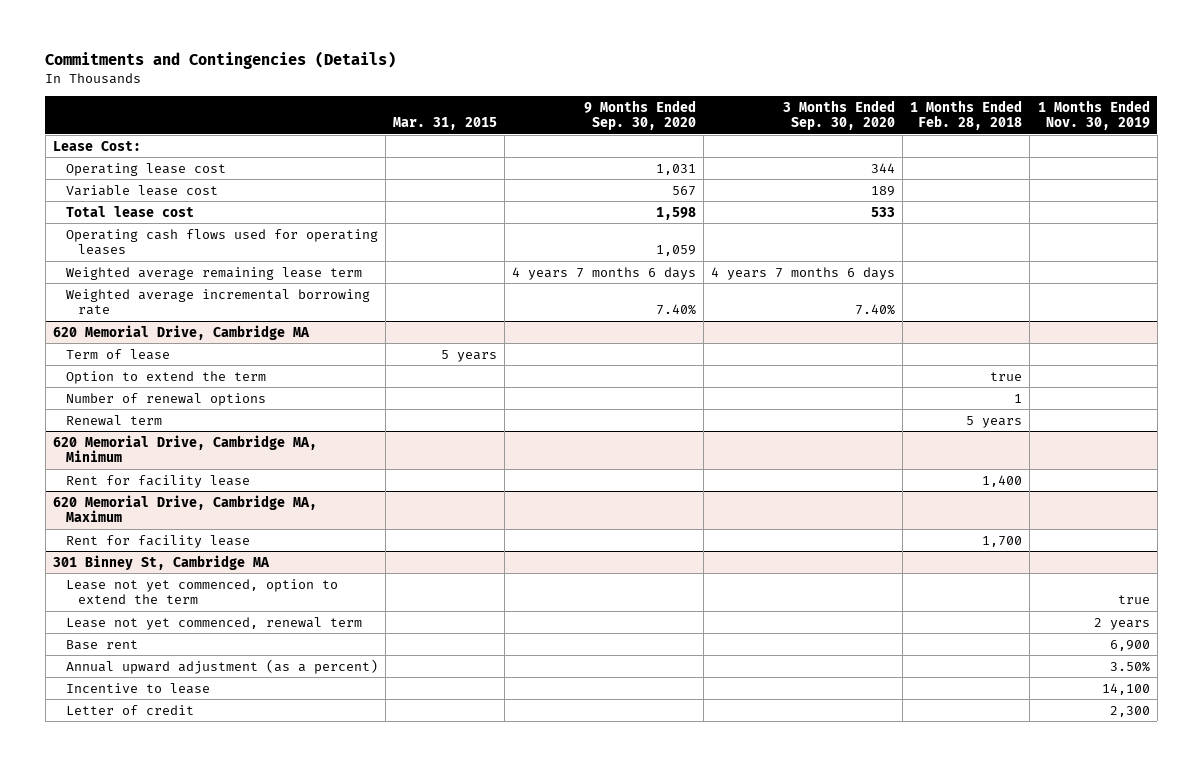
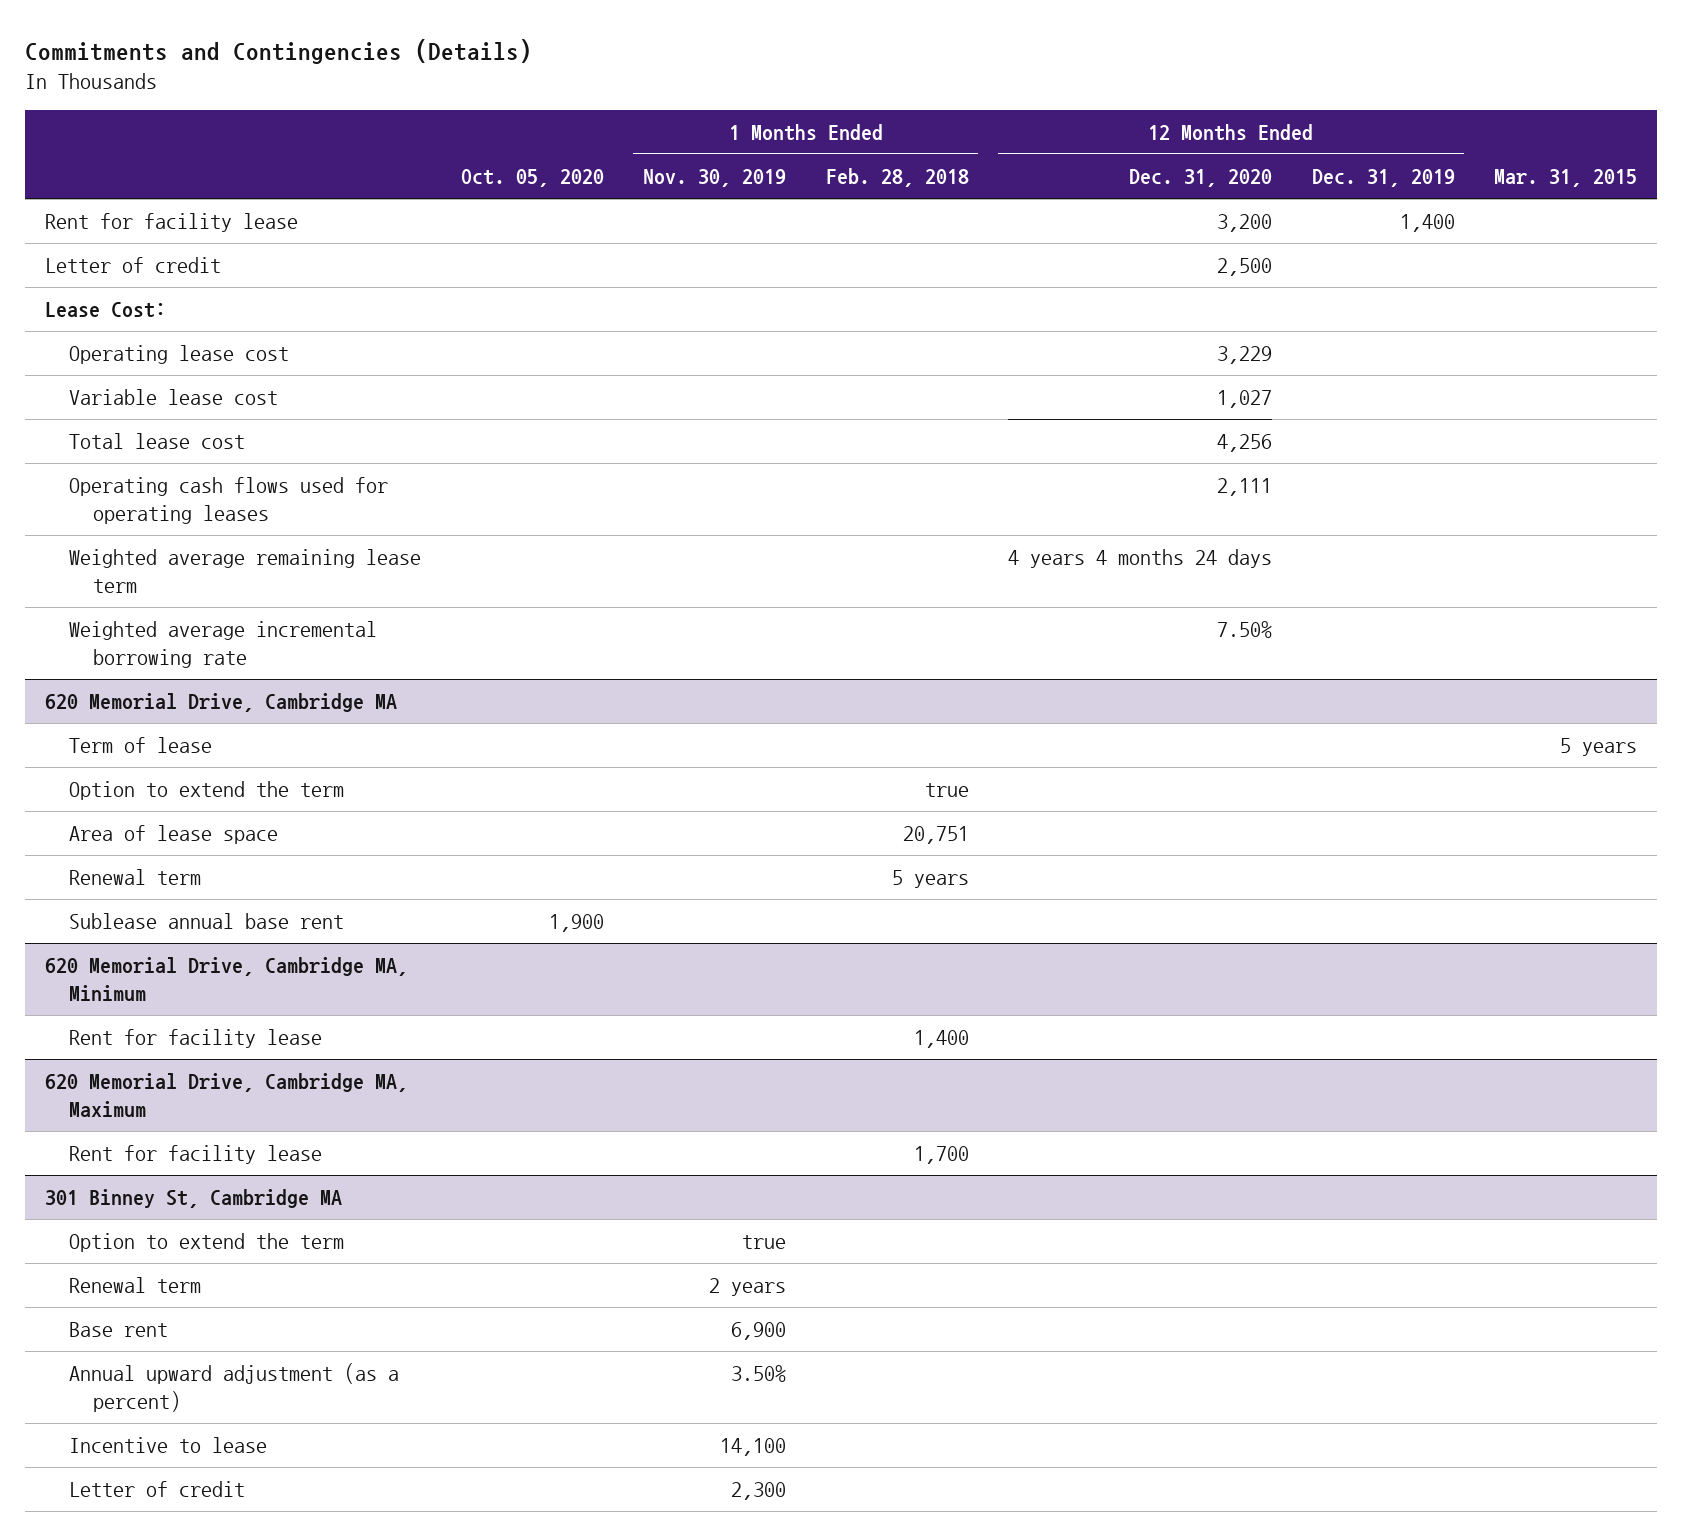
- | Mar. 31, 2015 | 9 Months Ended Sep. 30, 2020 | 3 Months Ended Sep. 30, 2020 | 1 Months Ended Feb. 28, 2018 | 1 Months Ended Nov. 30, 2019
+ | Oct. 05, 2020 | 1 Months Ended Nov. 30, 2019 | 1 Months Ended Feb. 28, 2018 | 12 Months Ended Dec. 31, 2020 | 12 Months Ended Dec. 31, 2019 | Mar. 31, 2015
+ Rent for facility lease | | | | 3,200 | 1,400 |
+ Letter of credit | | | | 2,500 | |
@ 620 Memorial Drive, Cambridge MA
- Number of renewal options | | | | 1 |
+ Area of lease space | | | 20,751 | | |
+ Sublease annual base rent | 1,900 | | | | |
@ 301 Binney St, Cambridge MA
- Lease not yet commenced, option to extend the term | | | | | true
- Lease not yet commenced, renewal term | | | | | 2 years
+ Option to extend the term | | true | | | |
+ Renewal term | | 2 years | | | |

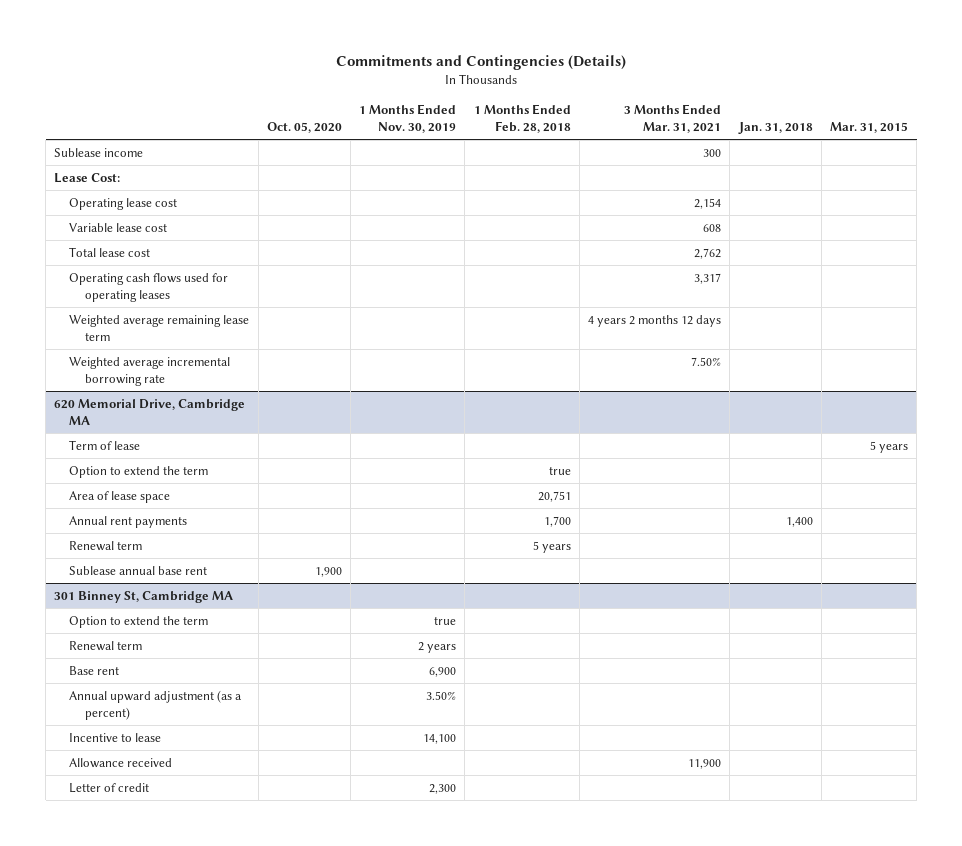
- | Oct. 05, 2020 | 1 Months Ended Nov. 30, 2019 | 1 Months Ended Feb. 28, 2018 | 12 Months Ended Dec. 31, 2020 | 12 Months Ended Dec. 31, 2019 | Mar. 31, 2015
+ | Oct. 05, 2020 | 1 Months Ended Nov. 30, 2019 | 1 Months Ended Feb. 28, 2018 | 3 Months Ended Mar. 31, 2021 | Jan. 31, 2018 | Mar. 31, 2015
- Rent for facility lease | | | | 3,200 | 1,400 |
- Letter of credit | | | | 2,500 | |
+ Sublease income | | | | 300 | |
@ 620 Memorial Drive, Cambridge MA
+ Annual rent payments | | | 1,700 | | 1,400 |
- 620 Memorial Drive, Cambridge MA, Minimum
- Rent for facility lease | | | 1,400 | | |
- 620 Memorial Drive, Cambridge MA, Maximum
- Rent for facility lease | | | 1,700 | | |
@ 301 Binney St, Cambridge MA
+ Allowance received | | | | 11,900 | |

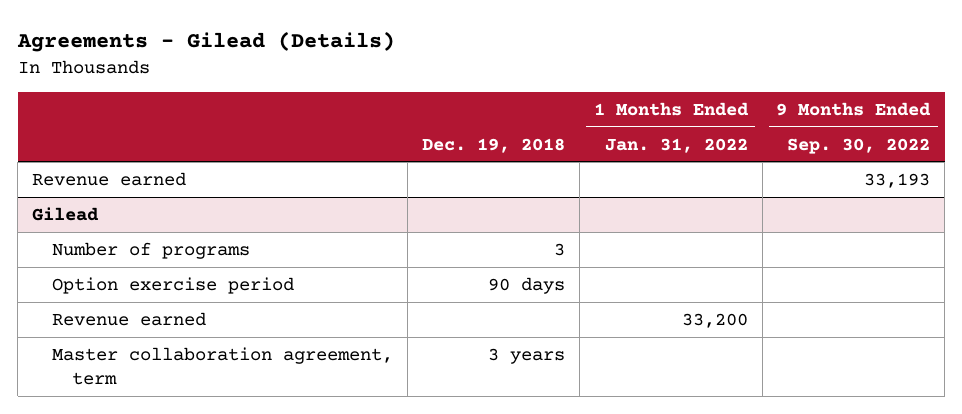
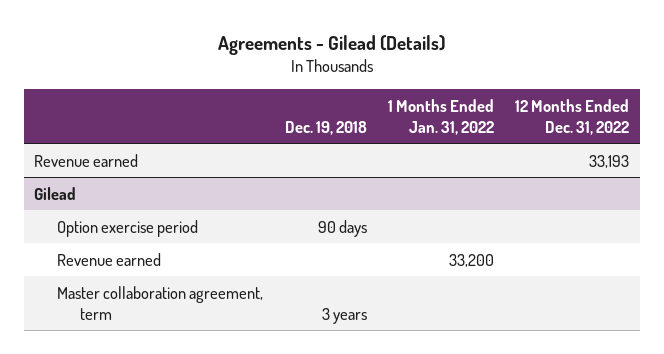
- | Dec. 19, 2018 | 1 Months Ended Jan. 31, 2022 | 9 Months Ended Sep. 30, 2022
+ | Dec. 19, 2018 | 1 Months Ended Jan. 31, 2022 | 12 Months Ended Dec. 31, 2022
@ Gilead
- Number of programs | 3 | |

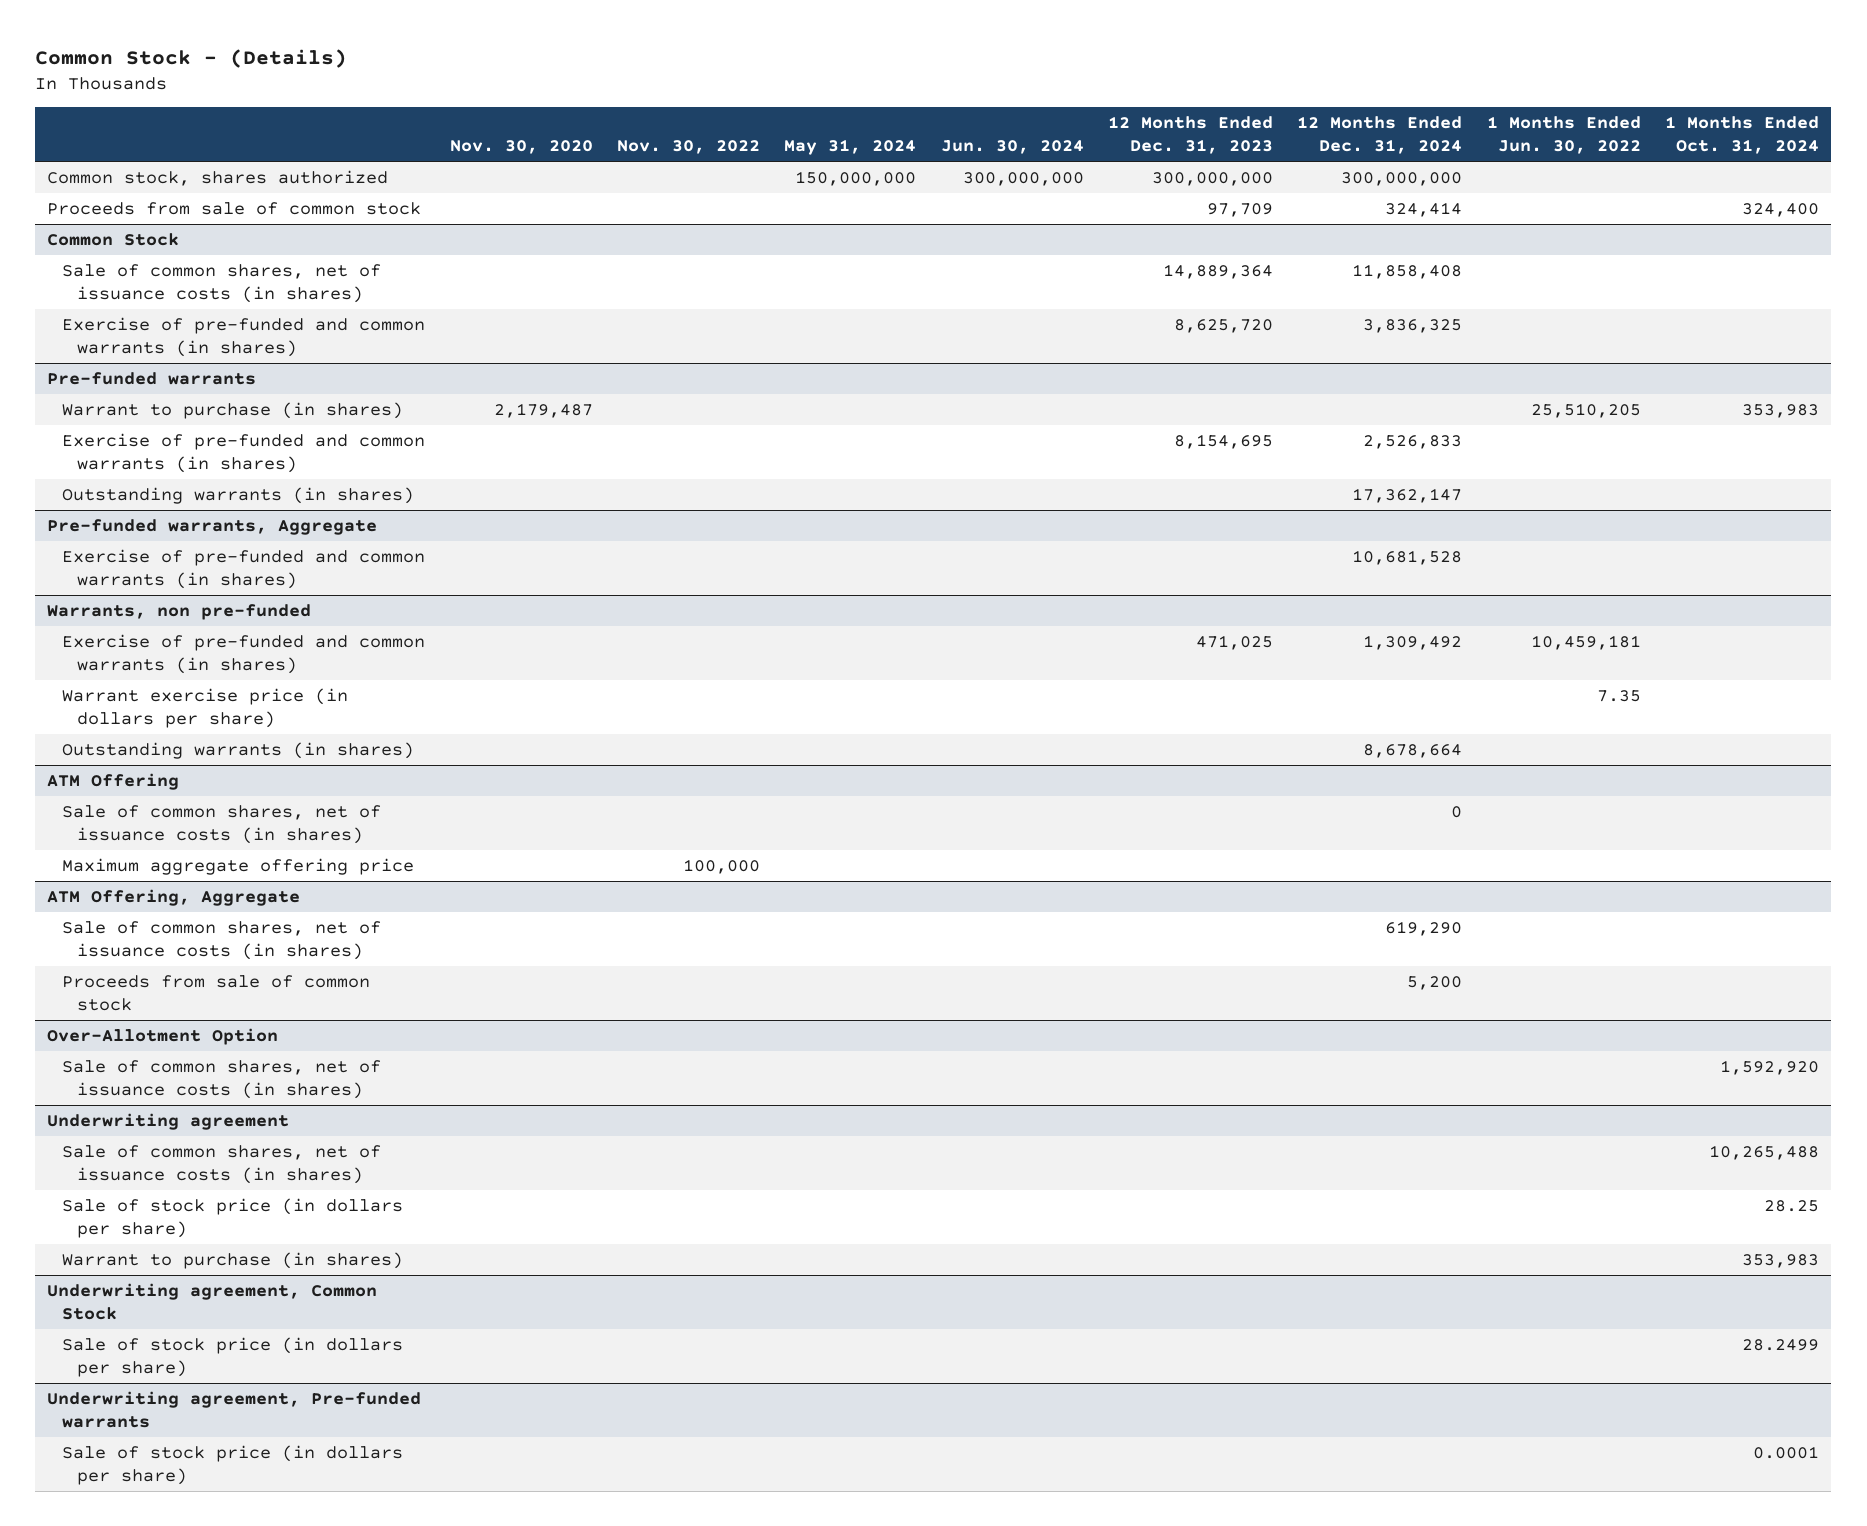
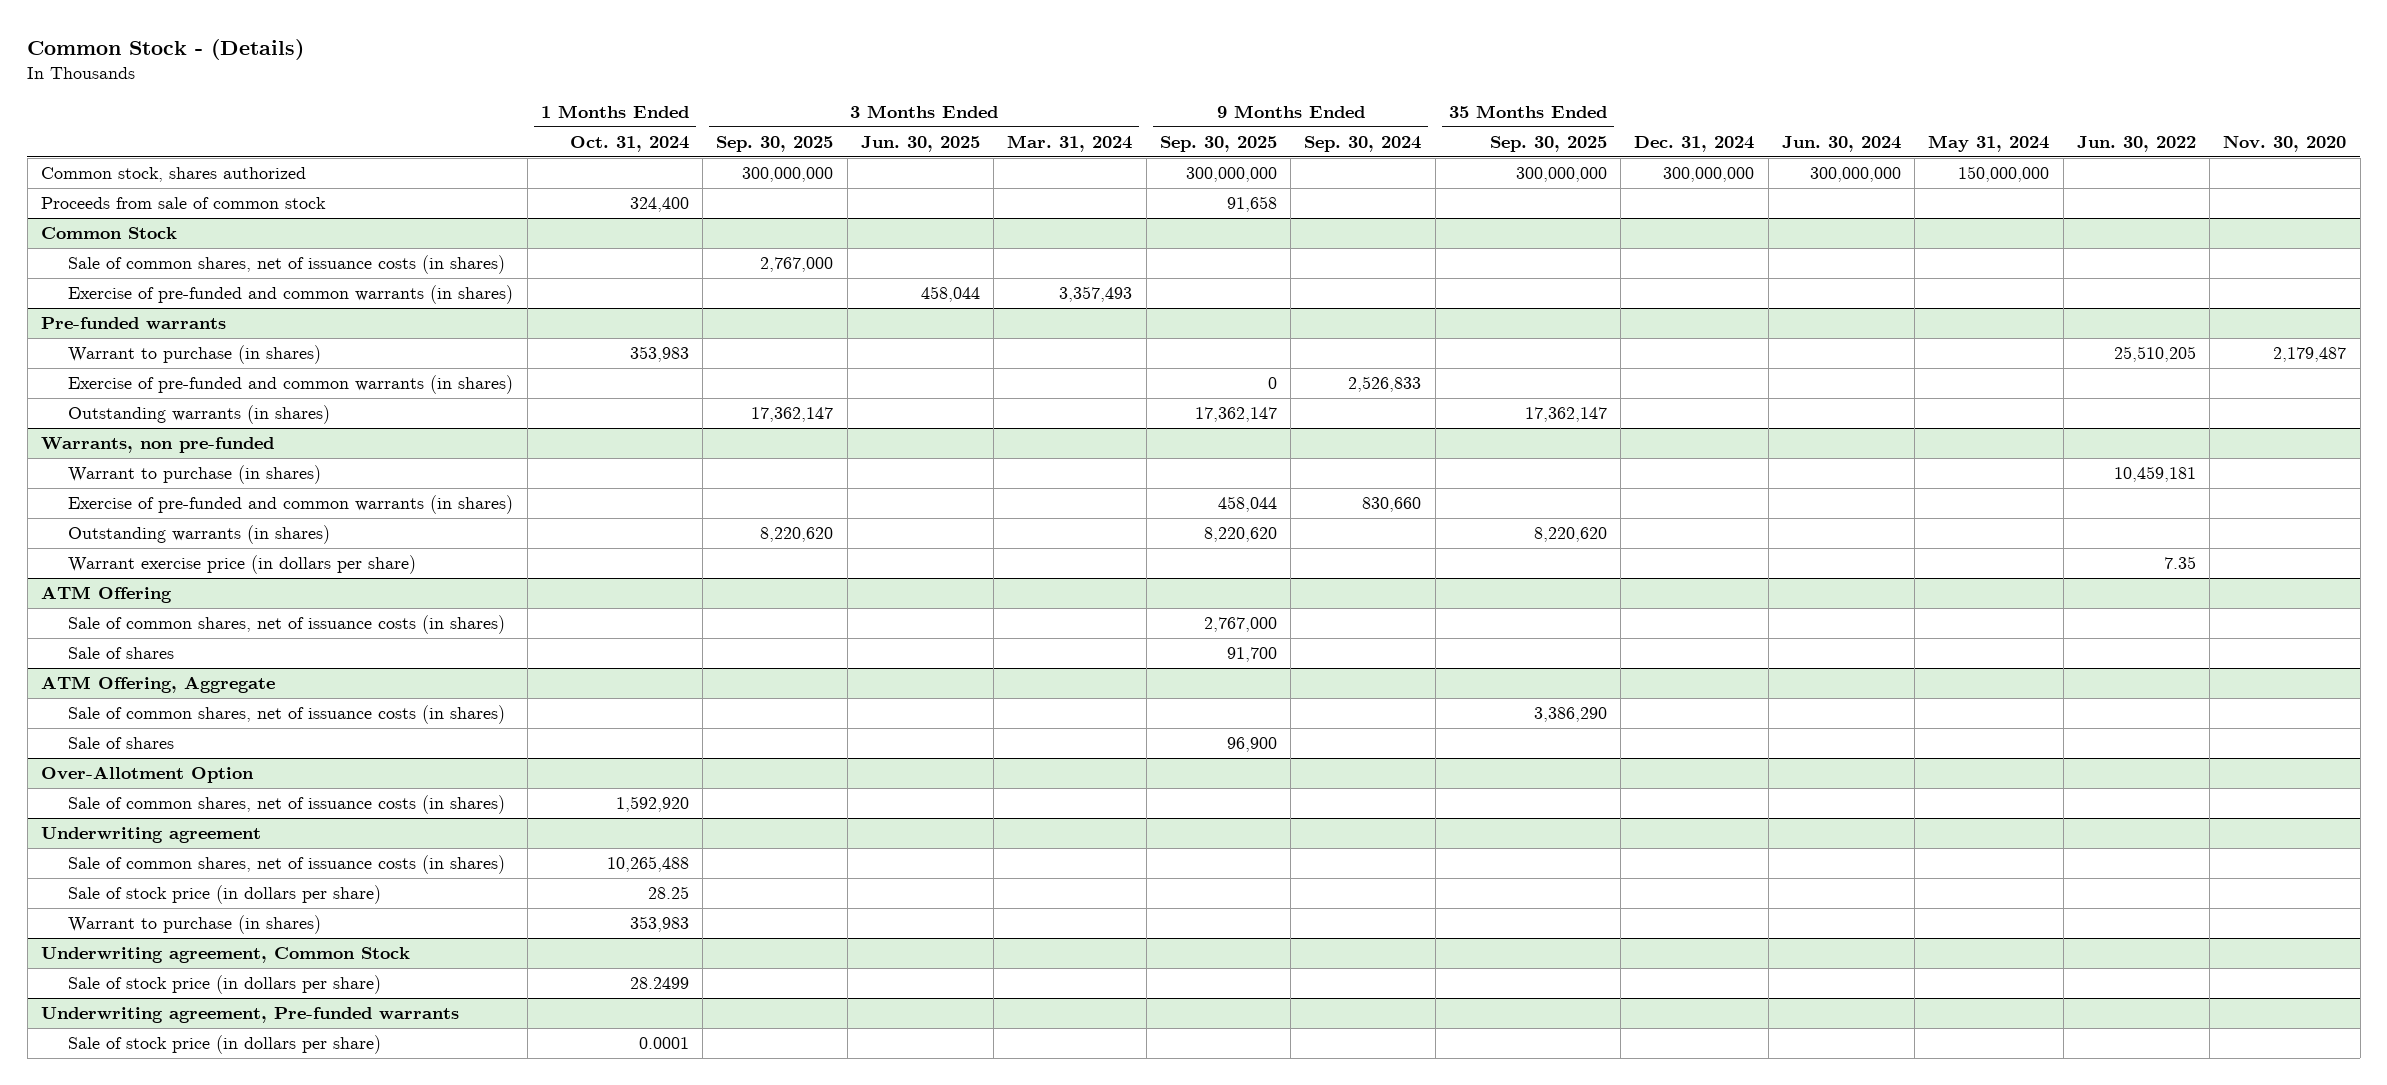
- | Nov. 30, 2020 | Nov. 30, 2022 | May 31, 2024 | Jun. 30, 2024 | 12 Months Ended Dec. 31, 2023 | 12 Months Ended Dec. 31, 2024 | 1 Months Ended Jun. 30, 2022 | 1 Months Ended Oct. 31, 2024
+ | 1 Months Ended Oct. 31, 2024 | 3 Months Ended Sep. 30, 2025 | 3 Months Ended Jun. 30, 2025 | 3 Months Ended Mar. 31, 2024 | 9 Months Ended Sep. 30, 2025 | 9 Months Ended Sep. 30, 2024 | 35 Months Ended Sep. 30, 2025 | Dec. 31, 2024 | Jun. 30, 2024 | May 31, 2024 | Jun. 30, 2022 | Nov. 30, 2020
- Pre-funded warrants, Aggregate
- Exercise of pre-funded and common warrants (in shares) | | | | | | 10,681,528 | |
@ Warrants, non pre-funded
+ Warrant to purchase (in shares) | | | | | | | | | | | 10,459,181 |
moved down: Warrant exercise price (in dollars per share) | | | | | | | | | | | 7.35 |
@ ATM Offering
- Maximum aggregate offering price | | 100,000 | | | | | |
+ Sale of shares | | | | | 91,700 | | | | | | |
@ ATM Offering, Aggregate
- Proceeds from sale of common stock | | | | | | 5,200 | |
+ Sale of shares | | | | | 96,900 | | | | | | |

